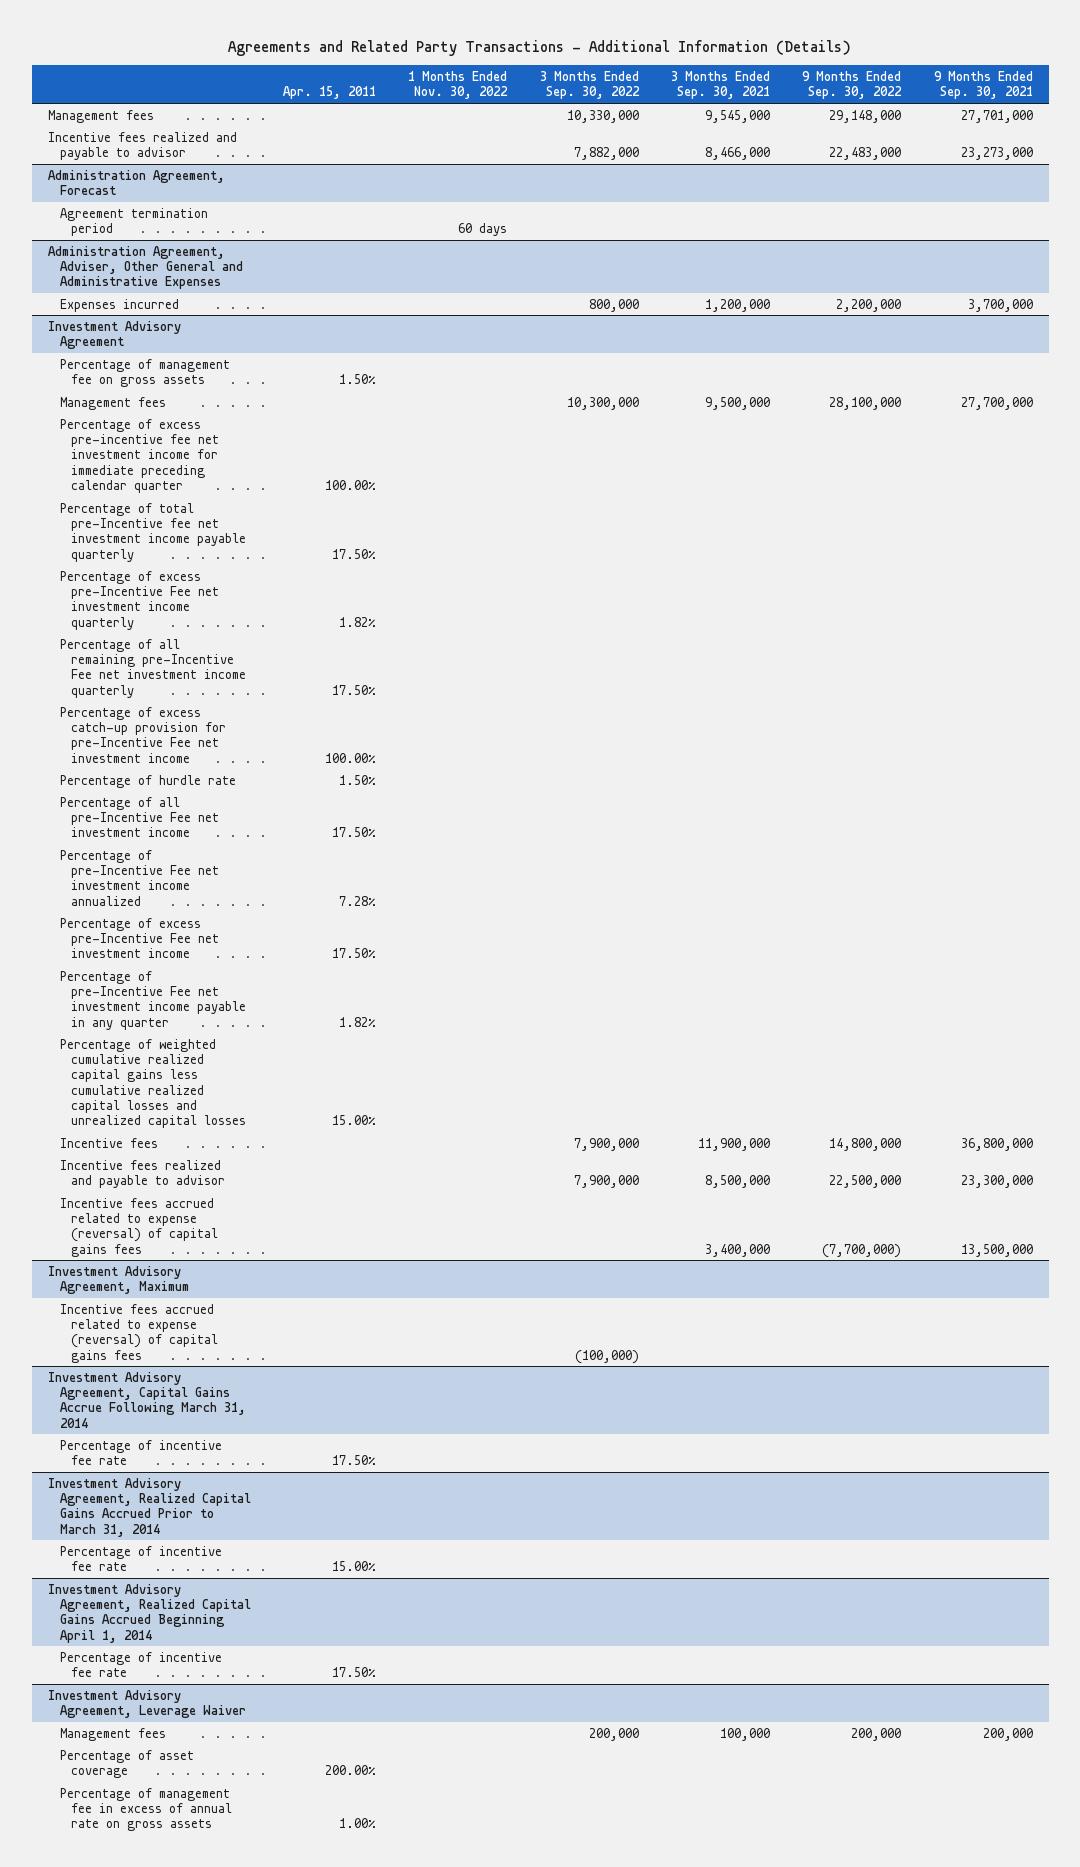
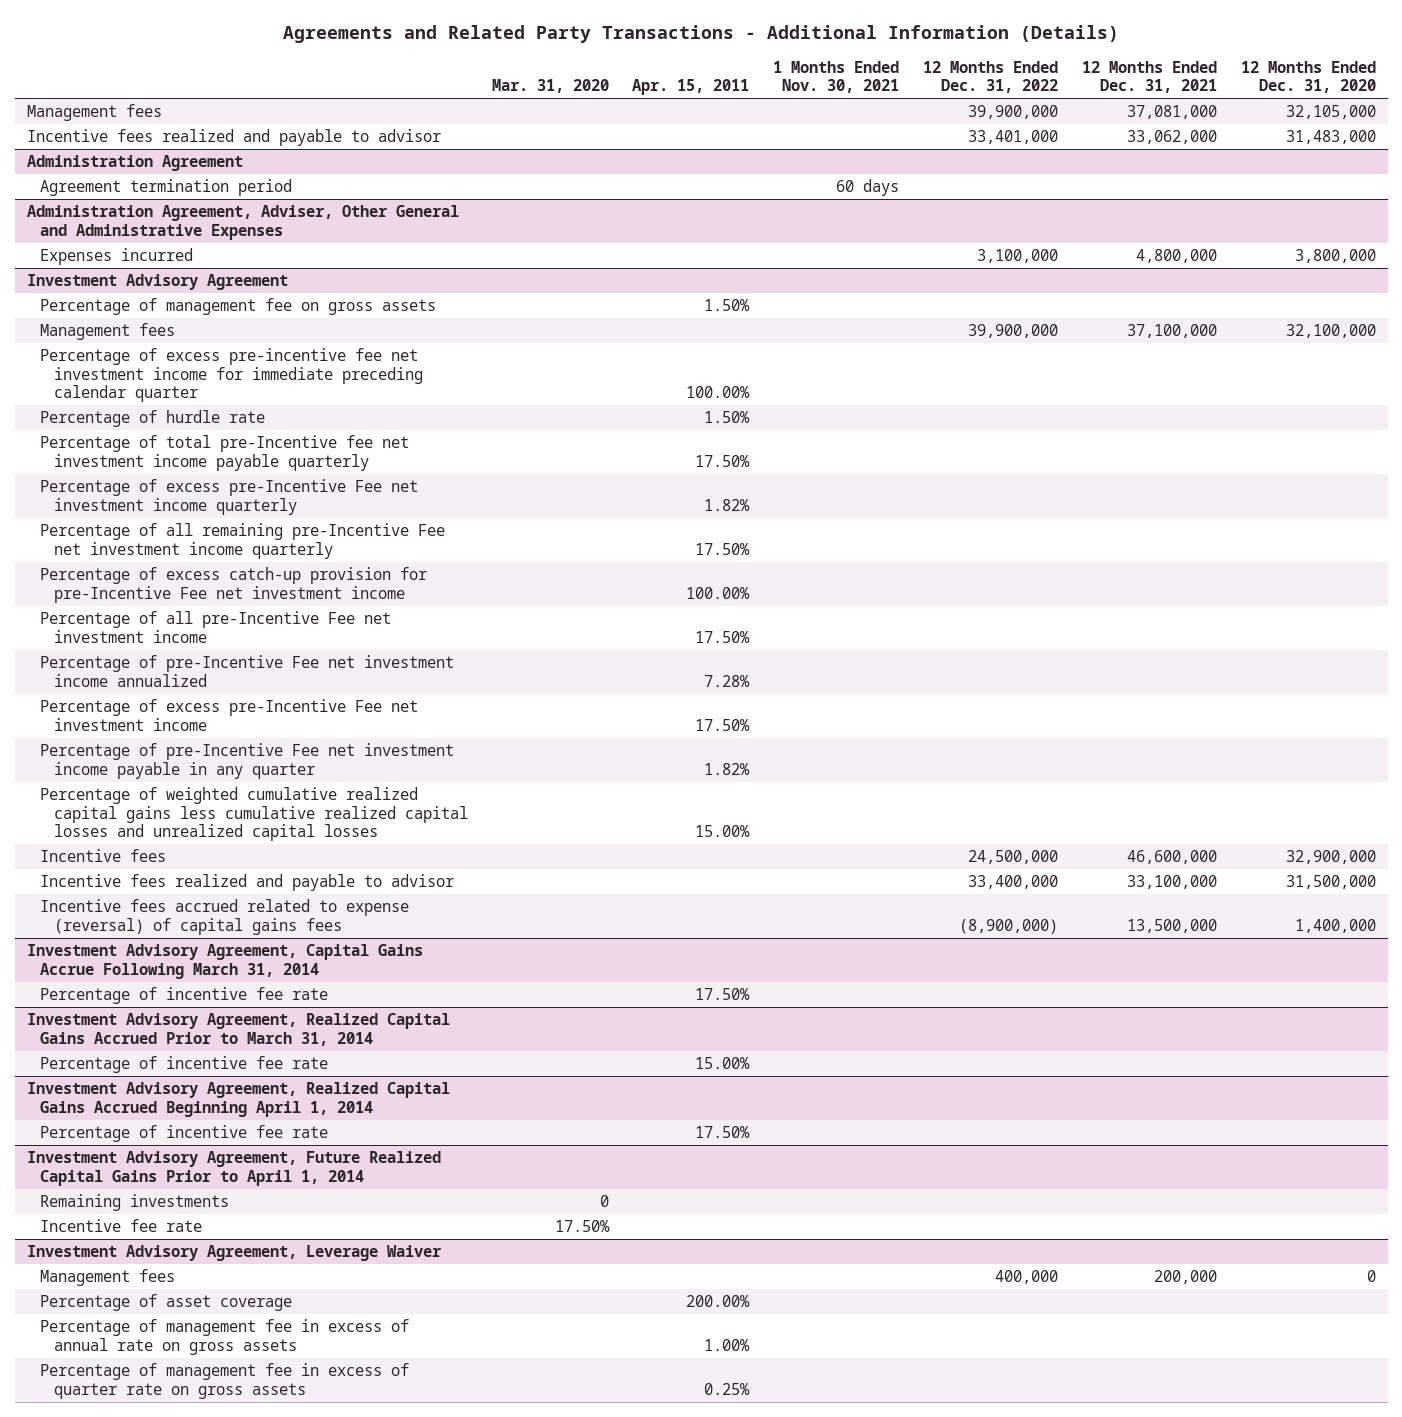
- | Apr. 15, 2011 | 1 Months Ended Nov. 30, 2022 | 3 Months Ended Sep. 30, 2022 | 3 Months Ended Sep. 30, 2021 | 9 Months Ended Sep. 30, 2022 | 9 Months Ended Sep. 30, 2021
+ | Mar. 31, 2020 | Apr. 15, 2011 | 1 Months Ended Nov. 30, 2021 | 12 Months Ended Dec. 31, 2022 | 12 Months Ended Dec. 31, 2021 | 12 Months Ended Dec. 31, 2020
- Administration Agreement, Forecast
+ Administration Agreement
@ Investment Advisory Agreement
moved up: Percentage of hurdle rate | | 1.50% | | | |
- Investment Advisory Agreement, Maximum
- Incentive fees accrued related to expense (reversal) of capital gains fees | | | (100,000) | | |
+ Investment Advisory Agreement, Future Realized Capital Gains Prior to April 1, 2014
+ Remaining investments | 0 | | | | |
+ Incentive fee rate | 17.50% | | | | |
@ Investment Advisory Agreement, Leverage Waiver
+ Percentage of management fee in excess of quarter rate on gross assets | | 0.25% | | | |

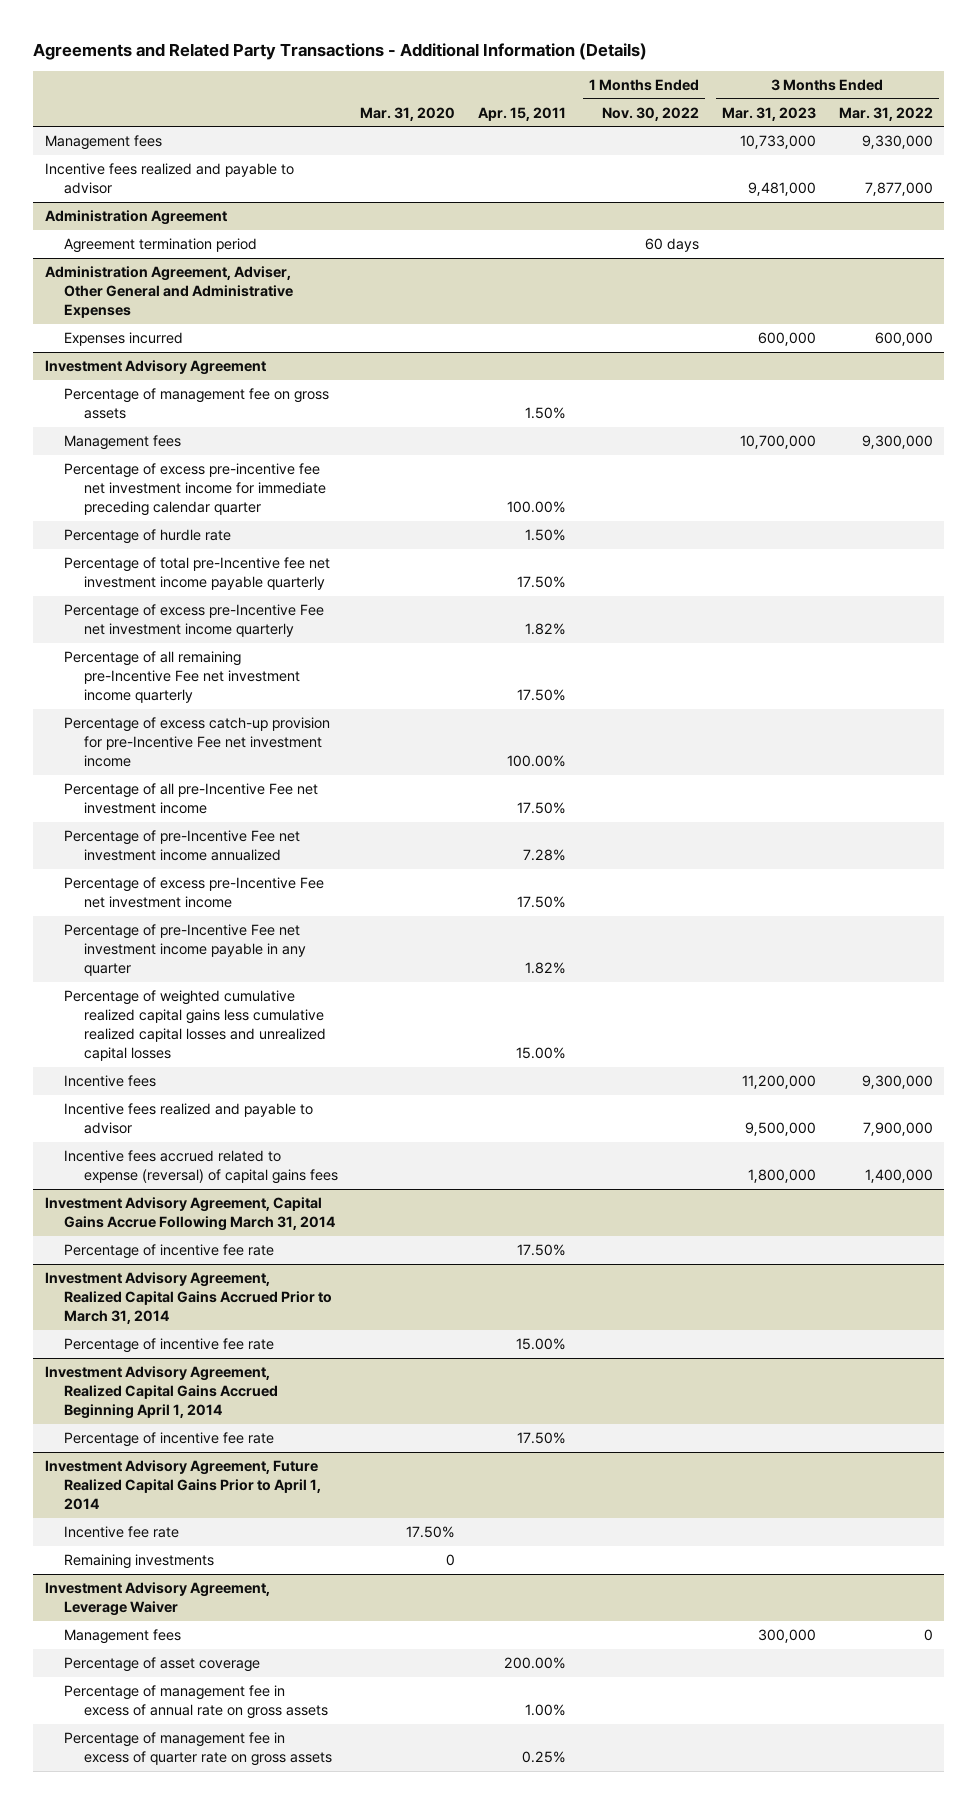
- | Mar. 31, 2020 | Apr. 15, 2011 | 1 Months Ended Nov. 30, 2021 | 12 Months Ended Dec. 31, 2022 | 12 Months Ended Dec. 31, 2021 | 12 Months Ended Dec. 31, 2020
+ | Mar. 31, 2020 | Apr. 15, 2011 | 1 Months Ended Nov. 30, 2022 | 3 Months Ended Mar. 31, 2023 | 3 Months Ended Mar. 31, 2022
@ Investment Advisory Agreement, Future Realized Capital Gains Prior to April 1, 2014
moved down: Remaining investments | 0 | | | |

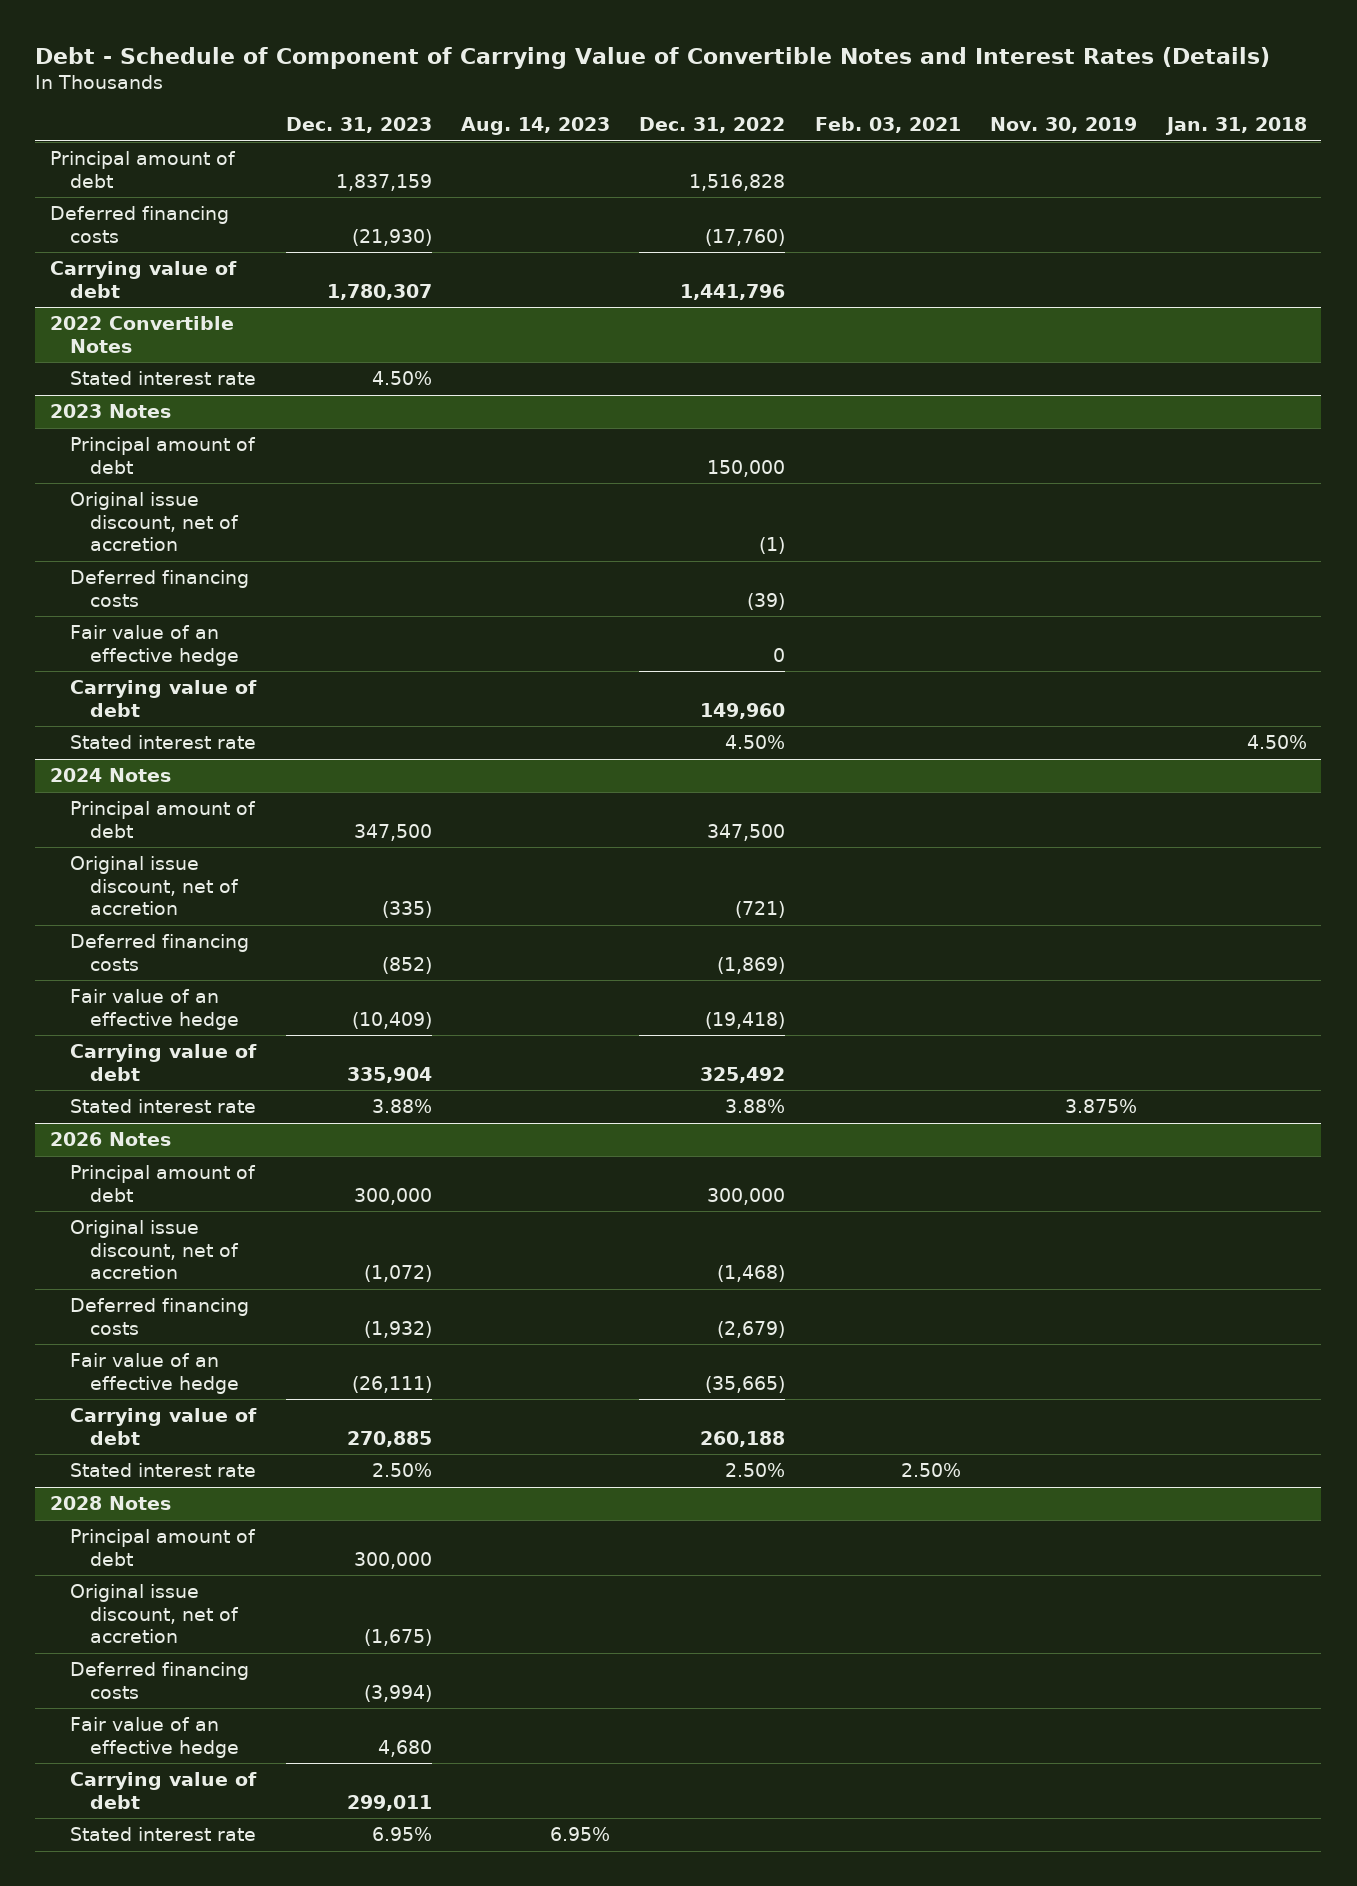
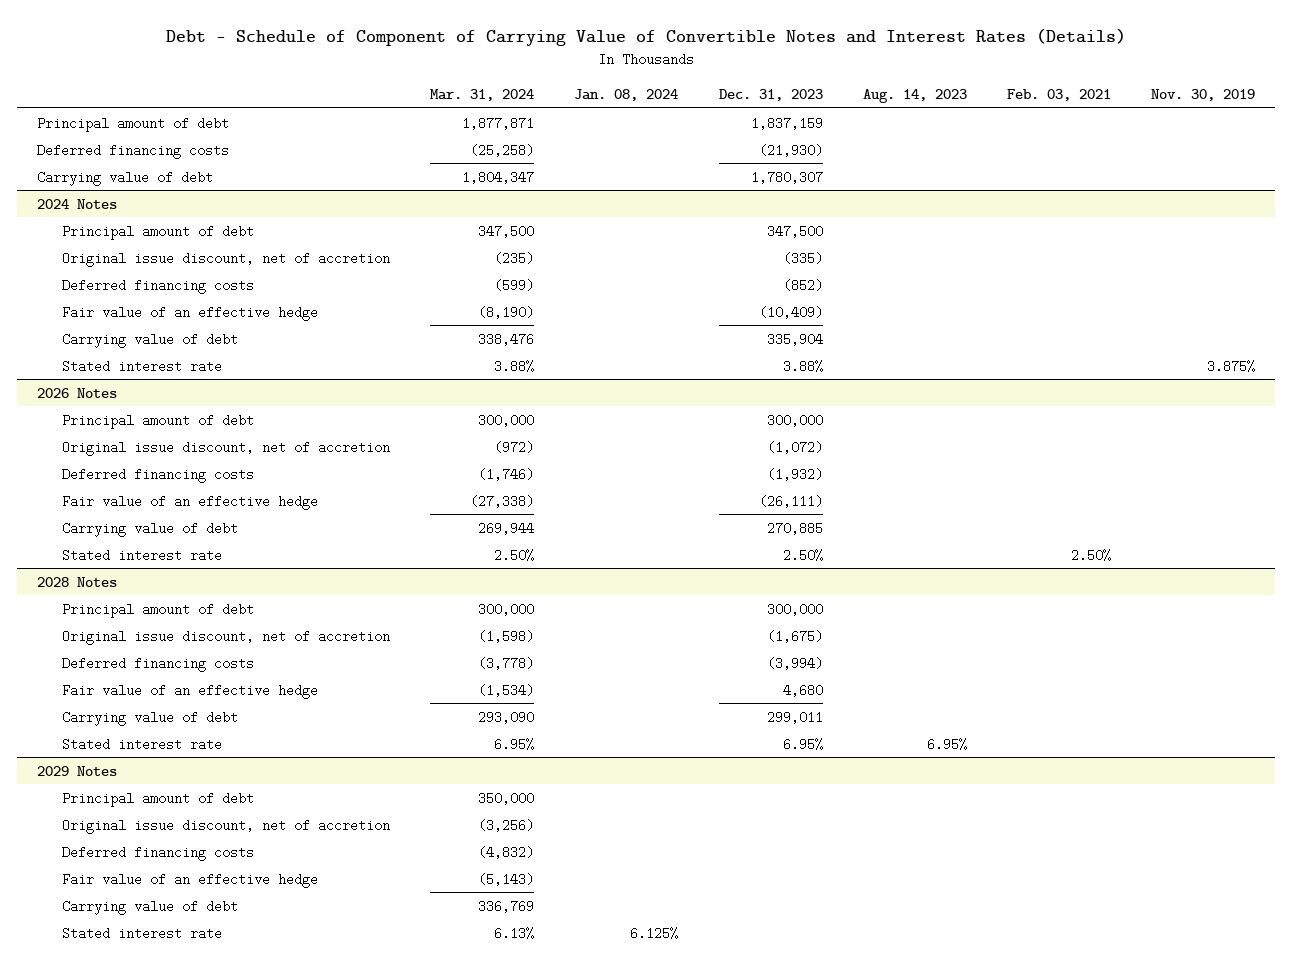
- | Dec. 31, 2023 | Aug. 14, 2023 | Dec. 31, 2022 | Feb. 03, 2021 | Nov. 30, 2019 | Jan. 31, 2018
+ | Mar. 31, 2024 | Jan. 08, 2024 | Dec. 31, 2023 | Aug. 14, 2023 | Feb. 03, 2021 | Nov. 30, 2019
- 2022 Convertible Notes
- Stated interest rate | 4.50% | | | | |
- 2023 Notes
- Principal amount of debt | | | 150,000 | | |
- Original issue discount, net of accretion | | | (1) | | |
- Deferred financing costs | | | (39) | | |
- Fair value of an effective hedge | | | 0 | | |
- Carrying value of debt | | | 149,960 | | |
- Stated interest rate | | | 4.50% | | | 4.50%
+ 2029 Notes
+ Principal amount of debt | 350,000 | | | | |
+ Original issue discount, net of accretion | (3,256) | | | | |
+ Deferred financing costs | (4,832) | | | | |
+ Fair value of an effective hedge | (5,143) | | | | |
+ Carrying value of debt | 336,769 | | | | |
+ Stated interest rate | 6.13% | 6.125% | | | |

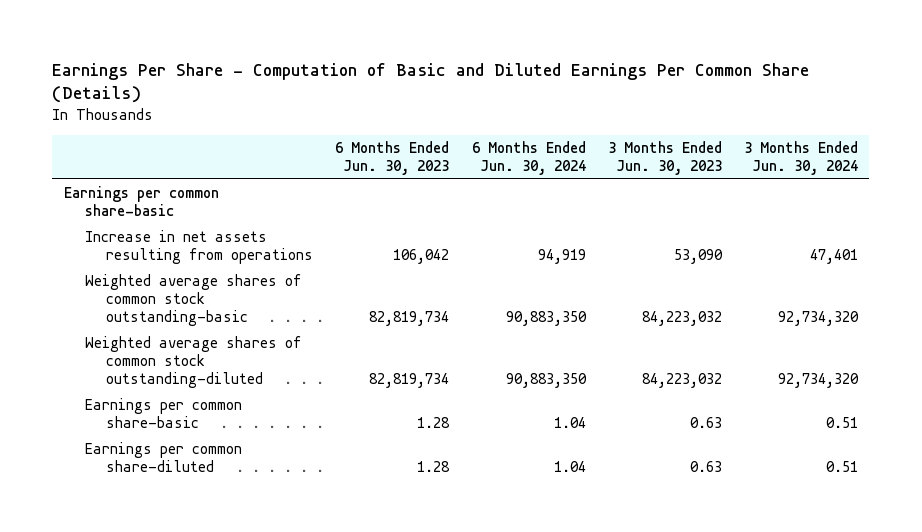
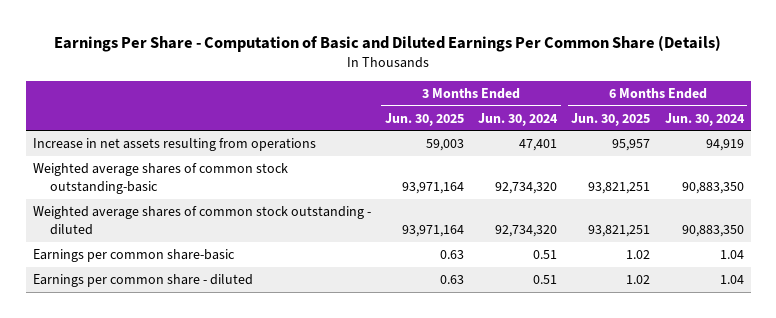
- | 6 Months Ended Jun. 30, 2023 | 6 Months Ended Jun. 30, 2024 | 3 Months Ended Jun. 30, 2023 | 3 Months Ended Jun. 30, 2024
+ | 3 Months Ended Jun. 30, 2025 | 3 Months Ended Jun. 30, 2024 | 6 Months Ended Jun. 30, 2025 | 6 Months Ended Jun. 30, 2024
- Earnings per common share-basic
- Weighted average shares of common stock outstanding-diluted | 82,819,734 | 90,883,350 | 84,223,032 | 92,734,320
+ Weighted average shares of common stock outstanding - diluted | 93,971,164 | 92,734,320 | 93,821,251 | 90,883,350
- Earnings per common share-diluted | 1.28 | 1.04 | 0.63 | 0.51
+ Earnings per common share - diluted | 0.63 | 0.51 | 1.02 | 1.04

